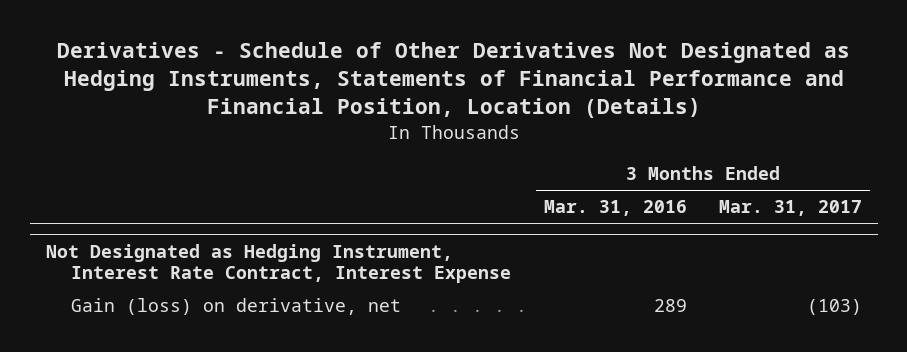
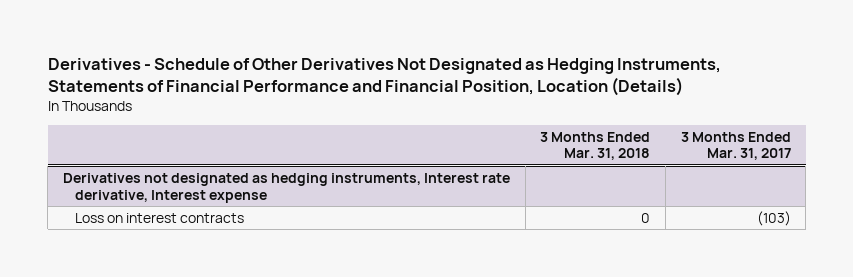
- | 3 Months Ended Mar. 31, 2016 | 3 Months Ended Mar. 31, 2017
+ | 3 Months Ended Mar. 31, 2018 | 3 Months Ended Mar. 31, 2017
- Not Designated as Hedging Instrument, Interest Rate Contract, Interest Expense
- Gain (loss) on derivative, net | 289 | (103)
+ Derivatives not designated as hedging instruments, Interest rate derivative, Interest expense
+ Loss on interest contracts | 0 | (103)

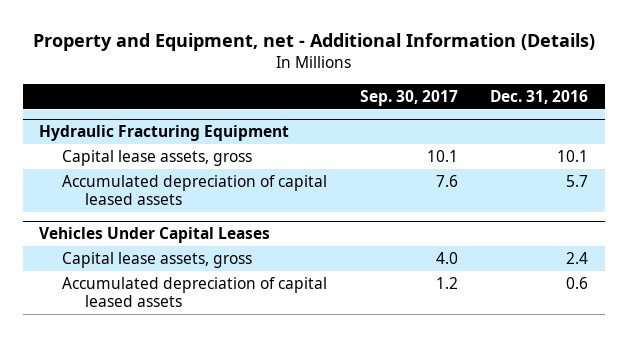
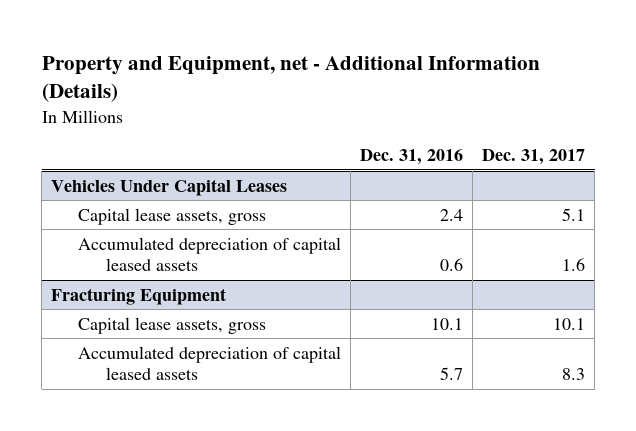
- | Sep. 30, 2017 | Dec. 31, 2016
+ | Dec. 31, 2016 | Dec. 31, 2017
- Hydraulic Fracturing Equipment
- Capital lease assets, gross | 10.1 | 10.1
- Accumulated depreciation of capital leased assets | 7.6 | 5.7
+ Fracturing Equipment
+ Capital lease assets, gross | 10.1 | 10.1
+ Accumulated depreciation of capital leased assets | 5.7 | 8.3

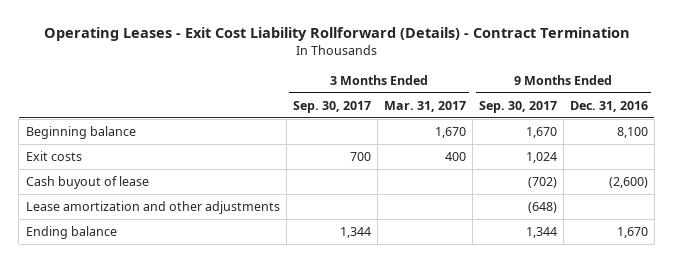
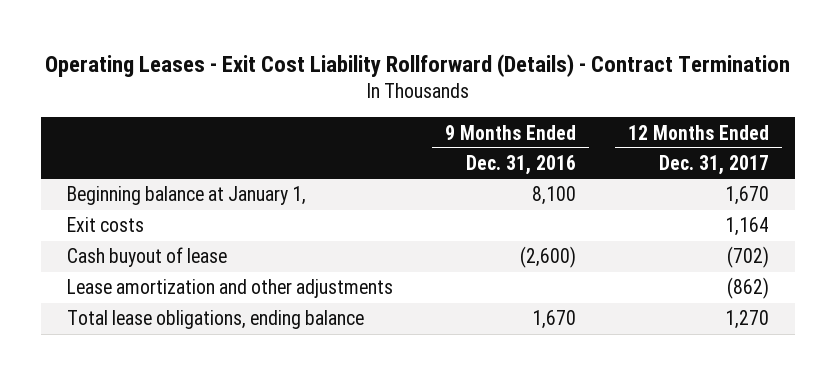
- | 3 Months Ended Sep. 30, 2017 | 3 Months Ended Mar. 31, 2017 | 9 Months Ended Sep. 30, 2017 | 9 Months Ended Dec. 31, 2016
+ | 9 Months Ended Dec. 31, 2016 | 12 Months Ended Dec. 31, 2017
- Beginning balance | | 1,670 | 1,670 | 8,100
+ Beginning balance at January 1, | 8,100 | 1,670
- Ending balance | 1,344 | | 1,344 | 1,670
+ Total lease obligations, ending balance | 1,670 | 1,270

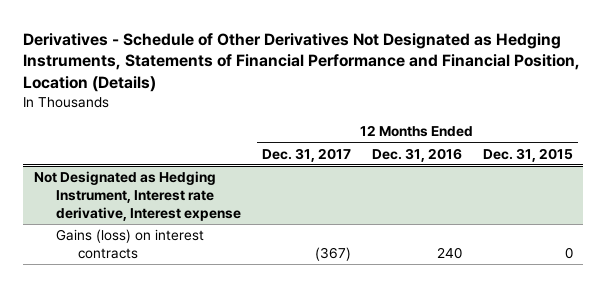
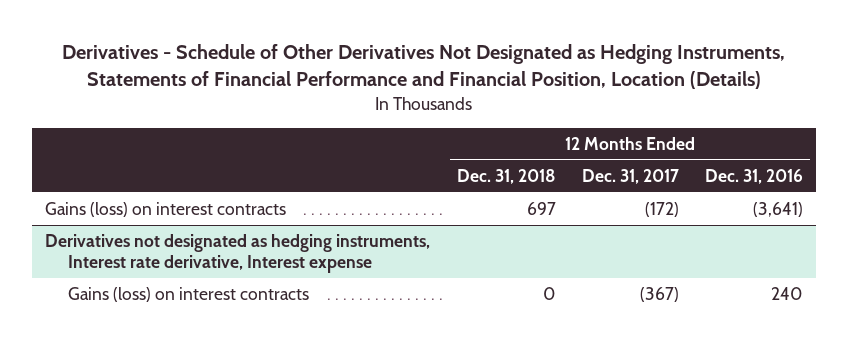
- | 12 Months Ended Dec. 31, 2017 | 12 Months Ended Dec. 31, 2016 | 12 Months Ended Dec. 31, 2015
+ | 12 Months Ended Dec. 31, 2018 | 12 Months Ended Dec. 31, 2017 | 12 Months Ended Dec. 31, 2016
- Not Designated as Hedging Instrument, Interest rate derivative, Interest expense
+ Gains (loss) on interest contracts | 697 | (172) | (3,641)
+ Derivatives not designated as hedging instruments, Interest rate derivative, Interest expense

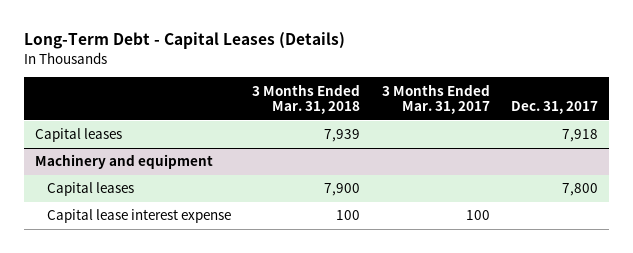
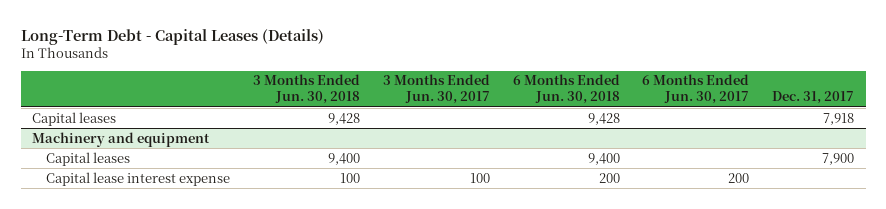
- | 3 Months Ended Mar. 31, 2018 | 3 Months Ended Mar. 31, 2017 | Dec. 31, 2017
+ | 3 Months Ended Jun. 30, 2018 | 3 Months Ended Jun. 30, 2017 | 6 Months Ended Jun. 30, 2018 | 6 Months Ended Jun. 30, 2017 | Dec. 31, 2017
@ Machinery and equipment
- Capital leases | 7,900 | | 7,800
+ Capital leases | 9,400 | | 9,400 | | 7,900

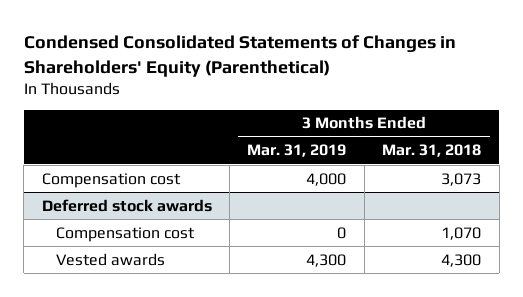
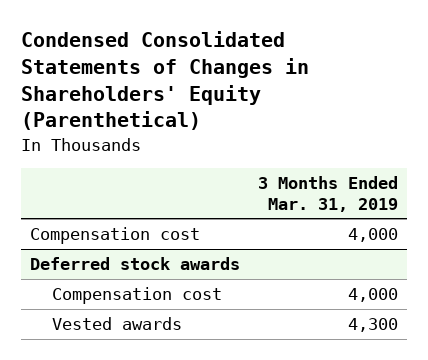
- | 3 Months Ended Mar. 31, 2019 | 3 Months Ended Mar. 31, 2018
+ | 3 Months Ended Mar. 31, 2019
@ Deferred stock awards
- Compensation cost | 0 | 1,070
+ Compensation cost | 4,000

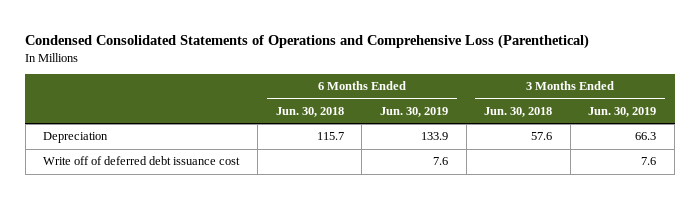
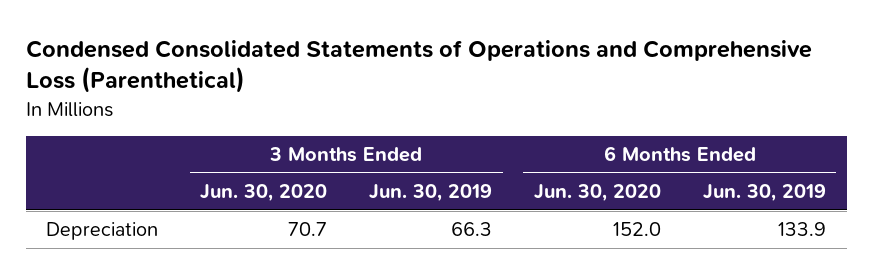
- | 6 Months Ended Jun. 30, 2018 | 6 Months Ended Jun. 30, 2019 | 3 Months Ended Jun. 30, 2018 | 3 Months Ended Jun. 30, 2019
+ | 3 Months Ended Jun. 30, 2020 | 3 Months Ended Jun. 30, 2019 | 6 Months Ended Jun. 30, 2020 | 6 Months Ended Jun. 30, 2019
- Write off of deferred debt issuance cost | | 7.6 | | 7.6

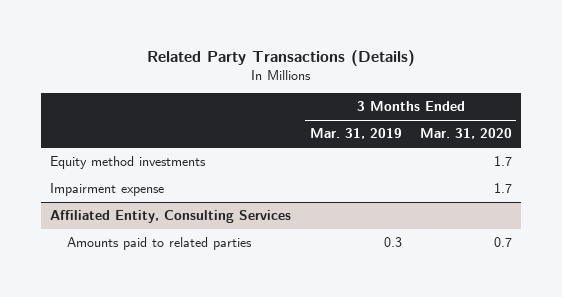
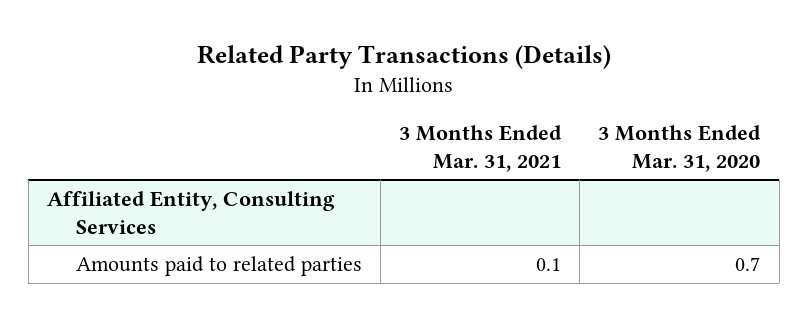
- | 3 Months Ended Mar. 31, 2019 | 3 Months Ended Mar. 31, 2020
+ | 3 Months Ended Mar. 31, 2021 | 3 Months Ended Mar. 31, 2020
- Equity method investments | | 1.7
- Impairment expense | | 1.7

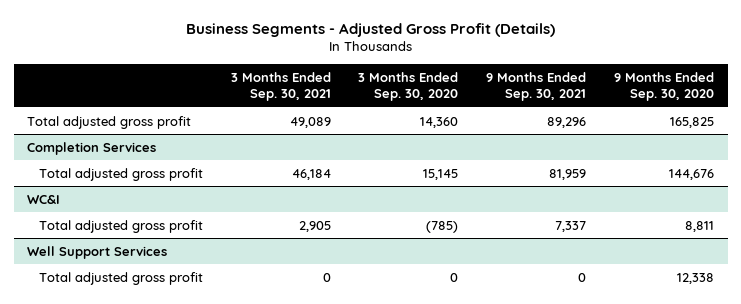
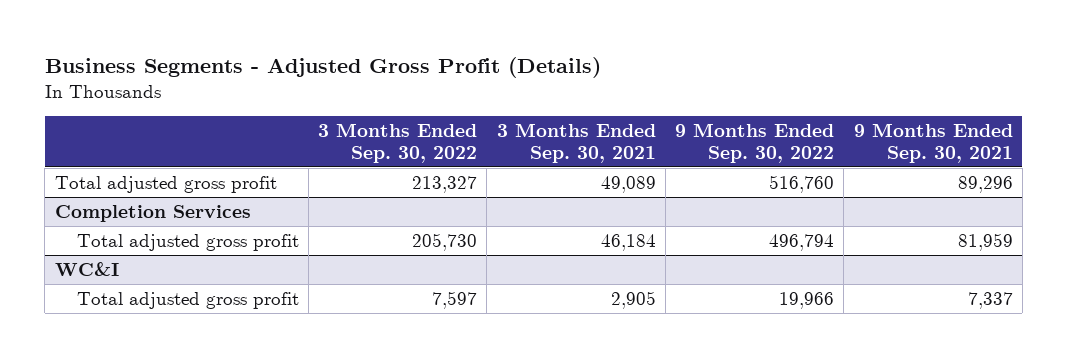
- | 3 Months Ended Sep. 30, 2021 | 3 Months Ended Sep. 30, 2020 | 9 Months Ended Sep. 30, 2021 | 9 Months Ended Sep. 30, 2020
+ | 3 Months Ended Sep. 30, 2022 | 3 Months Ended Sep. 30, 2021 | 9 Months Ended Sep. 30, 2022 | 9 Months Ended Sep. 30, 2021
- Well Support Services
- Total adjusted gross profit | 0 | 0 | 0 | 12,338

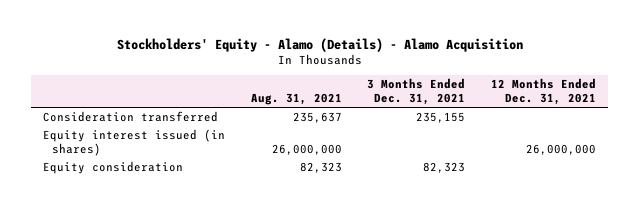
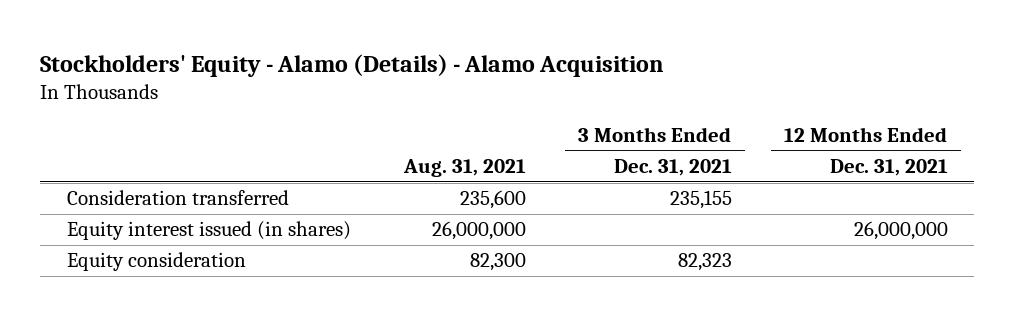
- Consideration transferred | 235,637 | 235,155 |
+ Consideration transferred | 235,600 | 235,155 |
- Equity consideration | 82,323 | 82,323 |
+ Equity consideration | 82,300 | 82,323 |

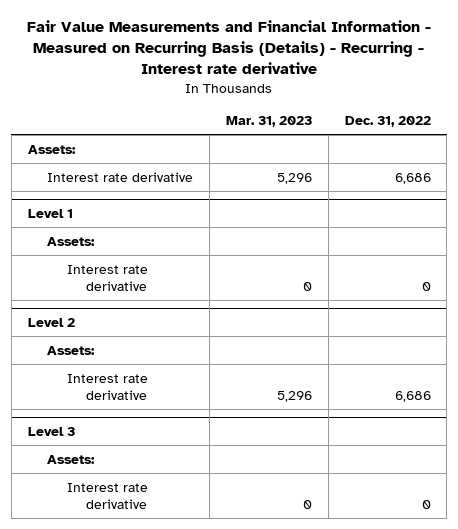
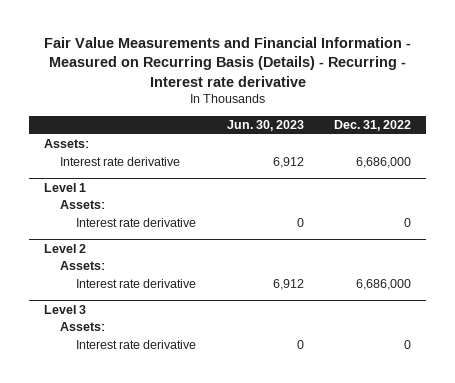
- | Mar. 31, 2023 | Dec. 31, 2022
+ | Jun. 30, 2023 | Dec. 31, 2022
- Interest rate derivative | 5,296 | 6,686
+ Interest rate derivative | 6,912 | 6,686,000
@ Level 2
- Interest rate derivative | 5,296 | 6,686
+ Interest rate derivative | 6,912 | 6,686,000

